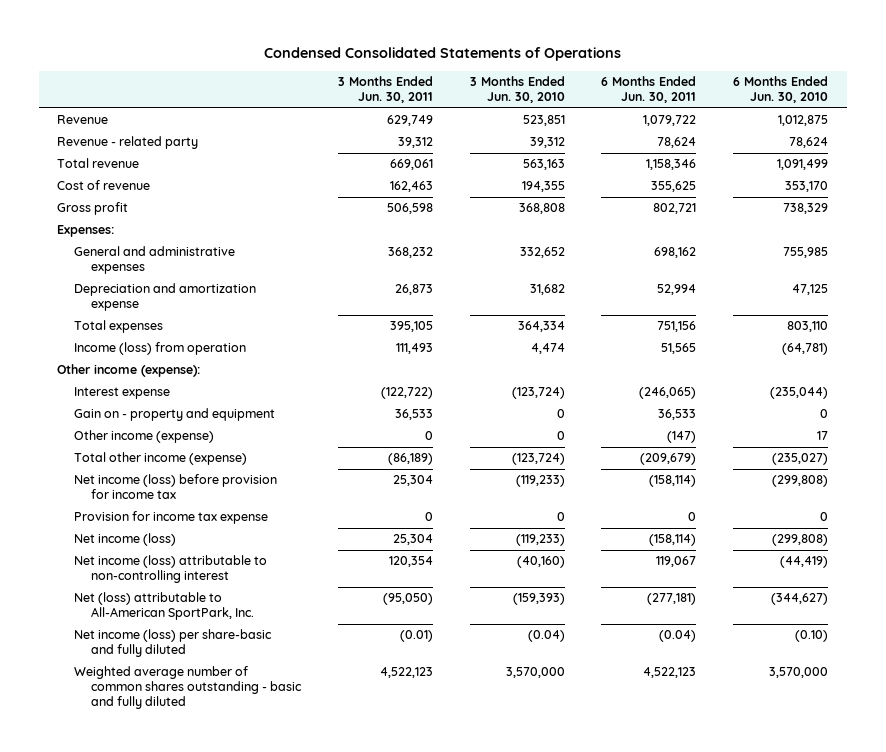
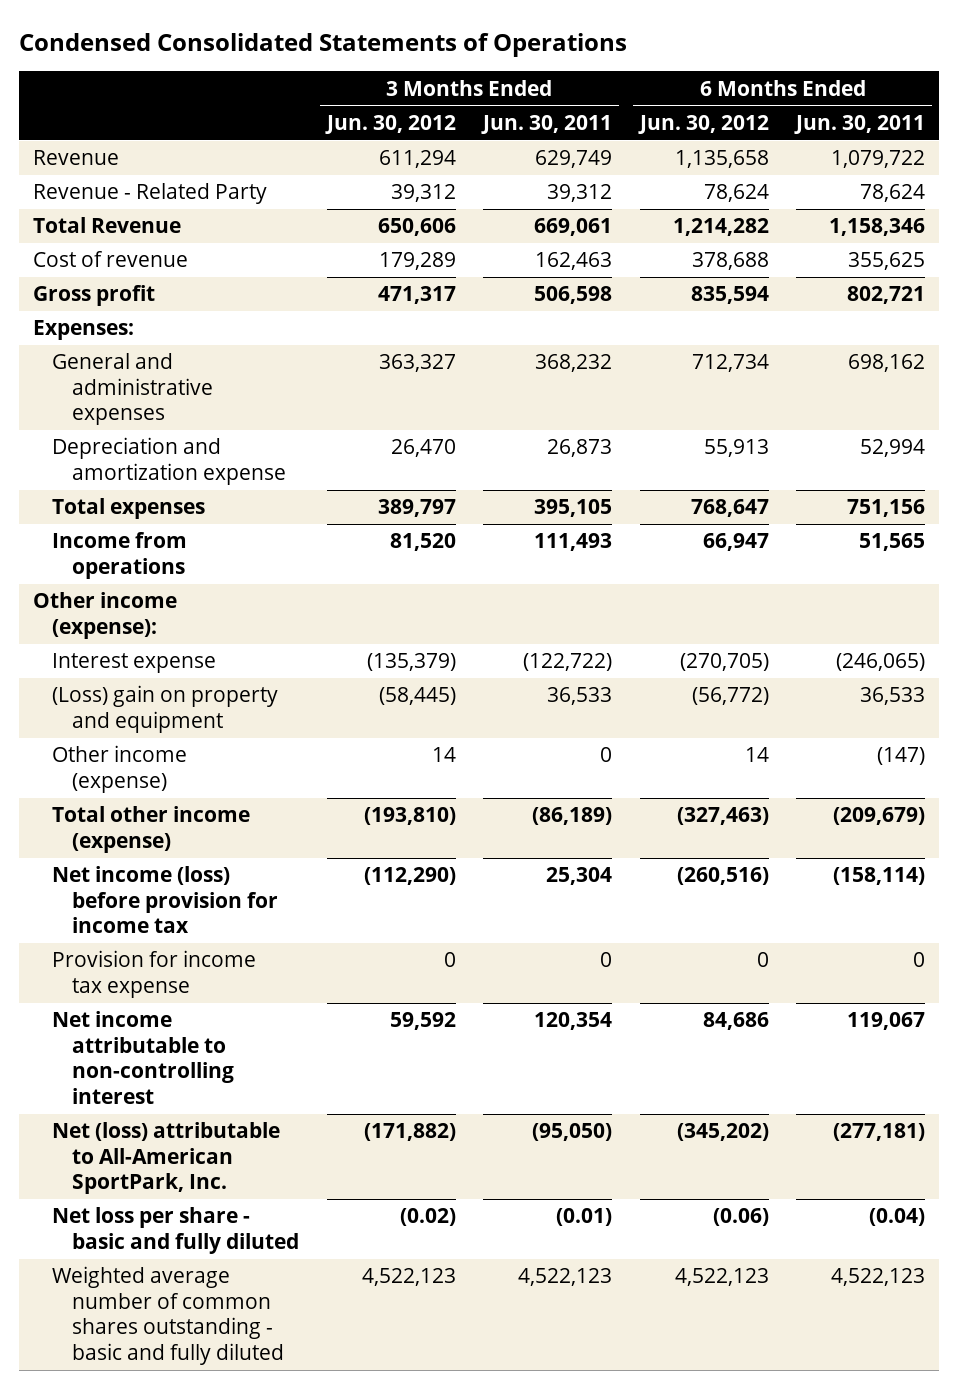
- | 3 Months Ended Jun. 30, 2011 | 3 Months Ended Jun. 30, 2010 | 6 Months Ended Jun. 30, 2011 | 6 Months Ended Jun. 30, 2010
+ | 3 Months Ended Jun. 30, 2012 | 3 Months Ended Jun. 30, 2011 | 6 Months Ended Jun. 30, 2012 | 6 Months Ended Jun. 30, 2011
- Revenue - related party | 39,312 | 39,312 | 78,624 | 78,624
- Total revenue | 669,061 | 563,163 | 1,158,346 | 1,091,499
+ Revenue - Related Party | 39,312 | 39,312 | 78,624 | 78,624
+ Total Revenue | 650,606 | 669,061 | 1,214,282 | 1,158,346
- Income (loss) from operation | 111,493 | 4,474 | 51,565 | (64,781)
+ Income from operations | 81,520 | 111,493 | 66,947 | 51,565
- Gain on - property and equipment | 36,533 | 0 | 36,533 | 0
+ (Loss) gain on property and equipment | (58,445) | 36,533 | (56,772) | 36,533
- Net income (loss) | 25,304 | (119,233) | (158,114) | (299,808)
- Net income (loss) attributable to non-controlling interest | 120,354 | (40,160) | 119,067 | (44,419)
+ Net income attributable to non-controlling interest | 59,592 | 120,354 | 84,686 | 119,067
- Net income (loss) per share-basic and fully diluted | (0.01) | (0.04) | (0.04) | (0.10)
+ Net loss per share - basic and fully diluted | (0.02) | (0.01) | (0.06) | (0.04)

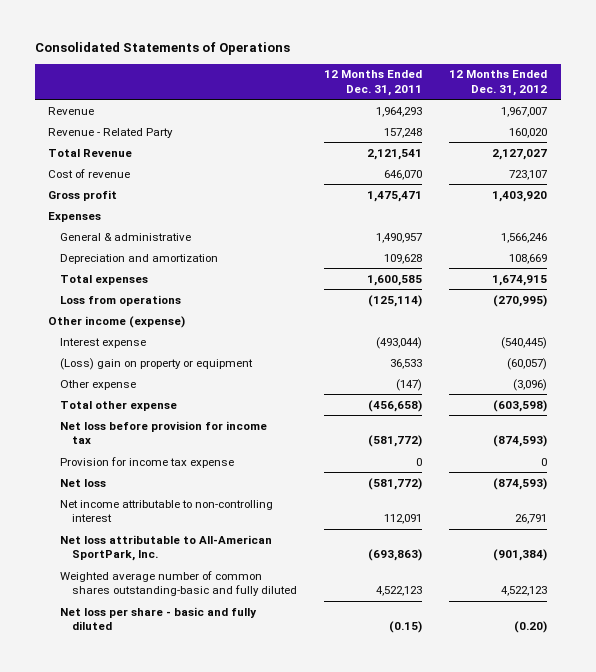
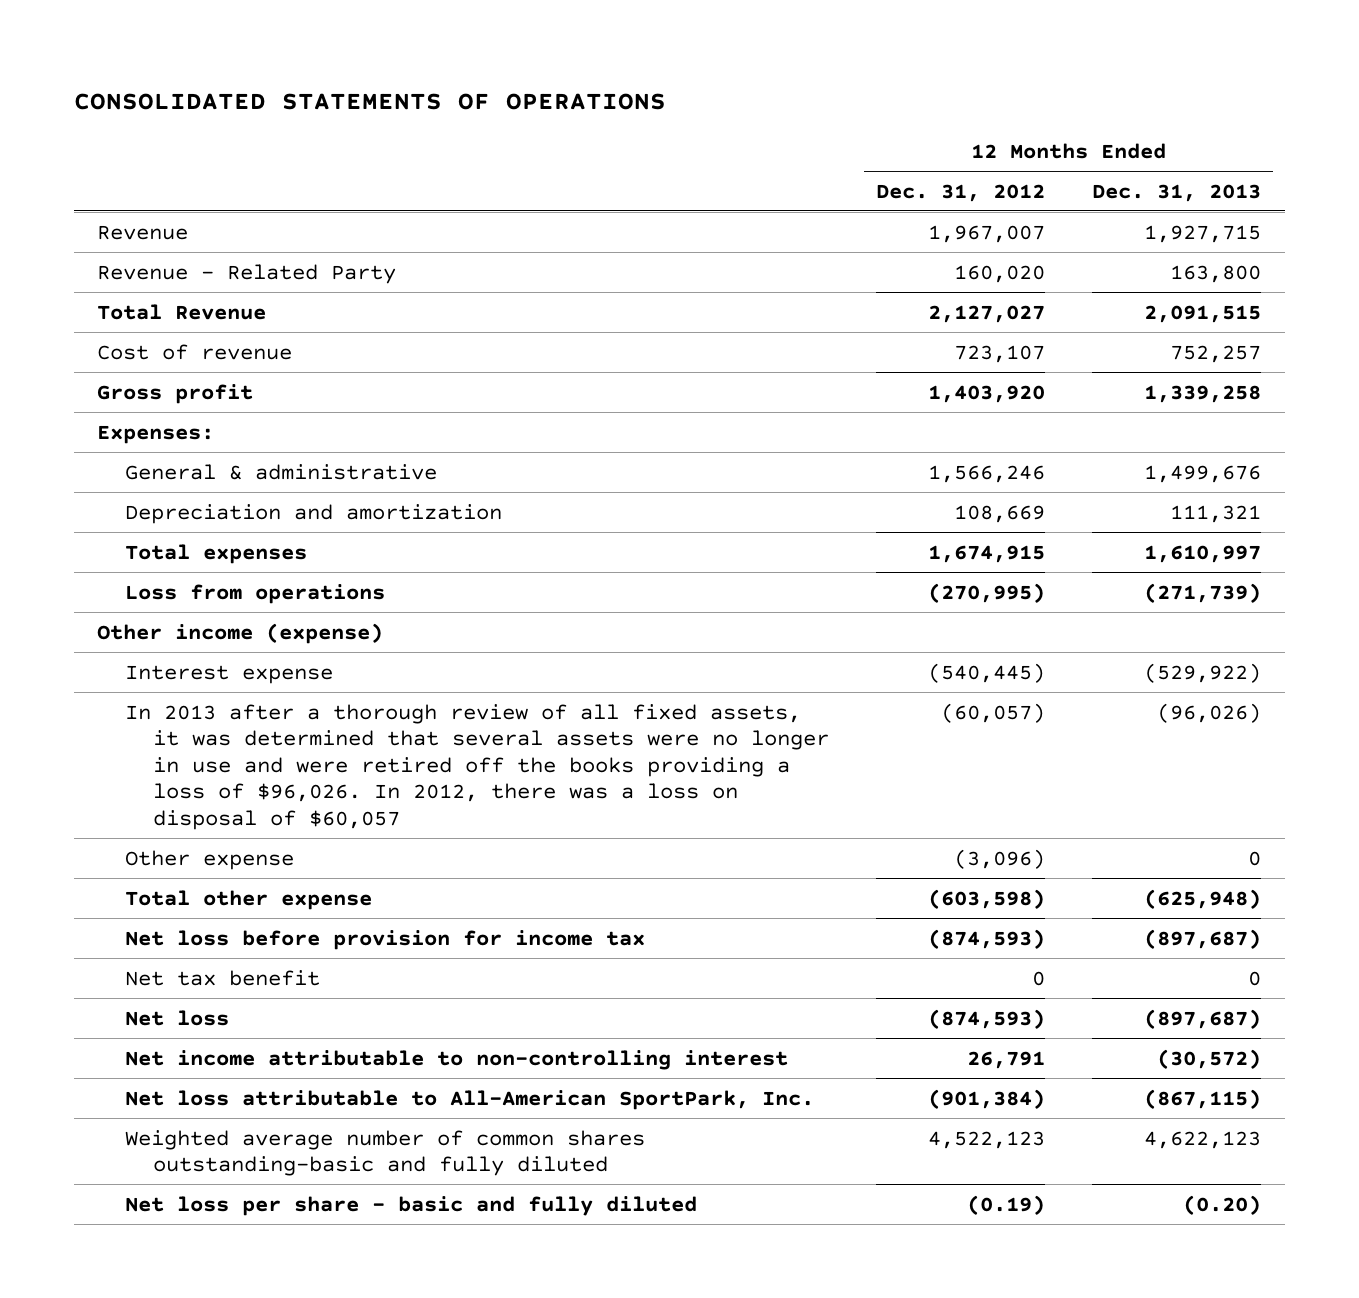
- Consolidated Statements of Operations
+ CONSOLIDATED STATEMENTS OF OPERATIONS
- | 12 Months Ended Dec. 31, 2011 | 12 Months Ended Dec. 31, 2012
+ | 12 Months Ended Dec. 31, 2012 | 12 Months Ended Dec. 31, 2013
- Expenses
+ Expenses:
- (Loss) gain on property or equipment | 36,533 | (60,057)
+ In 2013 after a thorough review of all fixed assets, it was determined that several assets were no longer in use and were retired off the books providing a loss of $96,026. In 2012, there was a loss on disposal of $60,057 | (60,057) | (96,026)
- Provision for income tax expense | 0 | 0
+ Net tax benefit | 0 | 0
- Net loss per share - basic and fully diluted | (0.15) | (0.20)
+ Net loss per share - basic and fully diluted | (0.19) | (0.20)

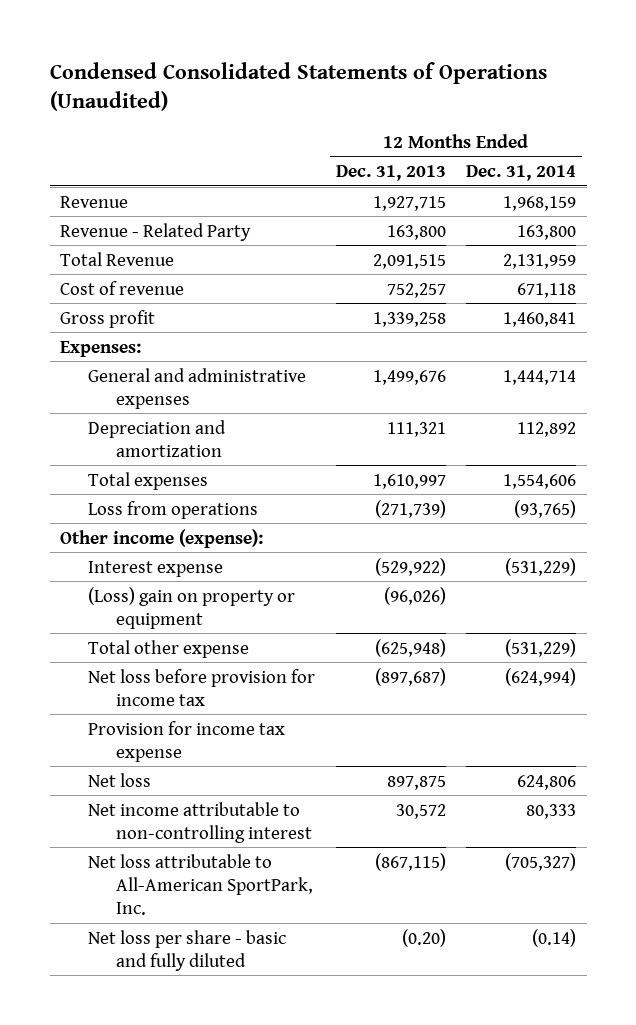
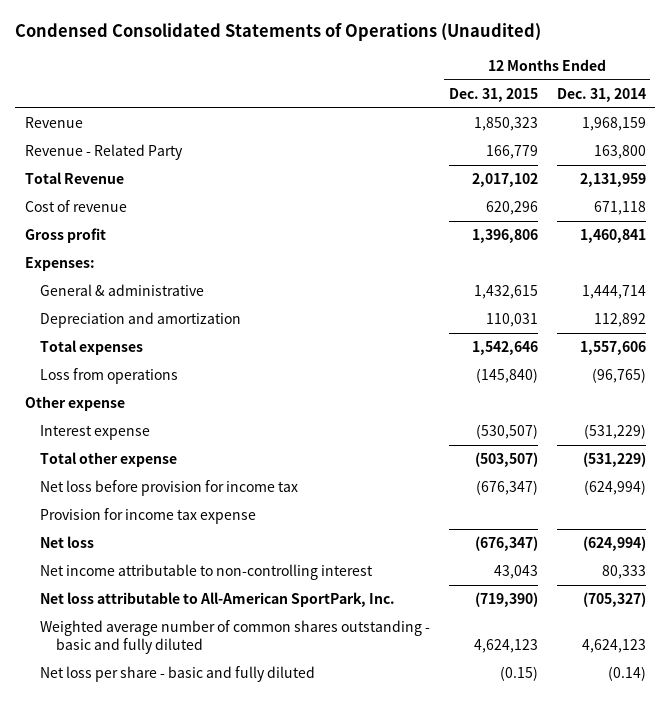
- | 12 Months Ended Dec. 31, 2013 | 12 Months Ended Dec. 31, 2014
+ | 12 Months Ended Dec. 31, 2015 | 12 Months Ended Dec. 31, 2014
- General and administrative expenses | 1,499,676 | 1,444,714
+ General & administrative | 1,432,615 | 1,444,714
- Total expenses | 1,610,997 | 1,554,606
- Loss from operations | (271,739) | (93,765)
- Other income (expense):
+ Total expenses | 1,542,646 | 1,557,606
+ Loss from operations | (145,840) | (96,765)
+ Other expense
- (Loss) gain on property or equipment | (96,026) |
- Net loss | 897,875 | 624,806
+ Net loss | (676,347) | (624,994)
+ Weighted average number of common shares outstanding - basic and fully diluted | 4,624,123 | 4,624,123

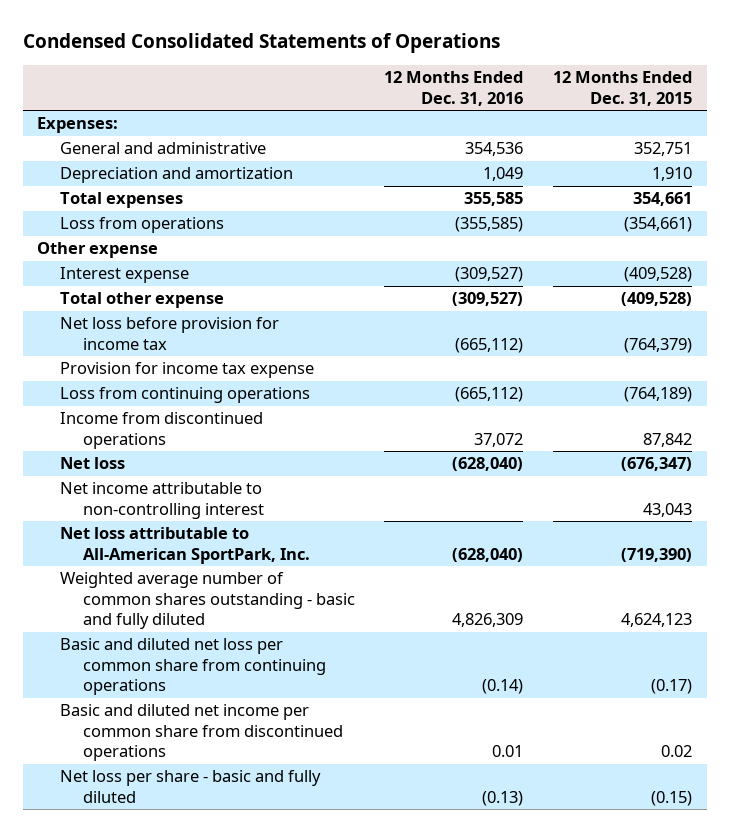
- Condensed Consolidated Statements of Operations (Unaudited)
+ Condensed Consolidated Statements of Operations
- | 12 Months Ended Dec. 31, 2015 | 12 Months Ended Dec. 31, 2014
+ | 12 Months Ended Dec. 31, 2016 | 12 Months Ended Dec. 31, 2015
- Revenue | 1,850,323 | 1,968,159
- Revenue - Related Party | 166,779 | 163,800
- Total Revenue | 2,017,102 | 2,131,959
- Cost of revenue | 620,296 | 671,118
- Gross profit | 1,396,806 | 1,460,841
- General & administrative | 1,432,615 | 1,444,714
- Depreciation and amortization | 110,031 | 112,892
- Total expenses | 1,542,646 | 1,557,606
- Loss from operations | (145,840) | (96,765)
+ General and administrative | 354,536 | 352,751
+ Depreciation and amortization | 1,049 | 1,910
+ Total expenses | 355,585 | 354,661
+ Loss from operations | (355,585) | (354,661)
- Interest expense | (530,507) | (531,229)
- Total other expense | (503,507) | (531,229)
- Net loss before provision for income tax | (676,347) | (624,994)
+ Interest expense | (309,527) | (409,528)
+ Total other expense | (309,527) | (409,528)
+ Net loss before provision for income tax | (665,112) | (764,379)
+ Loss from continuing operations | (665,112) | (764,189)
+ Income from discontinued operations | 37,072 | 87,842
+ Basic and diluted net loss per common share from continuing operations | (0.14) | (0.17)
+ Basic and diluted net income per common share from discontinued operations | 0.01 | 0.02

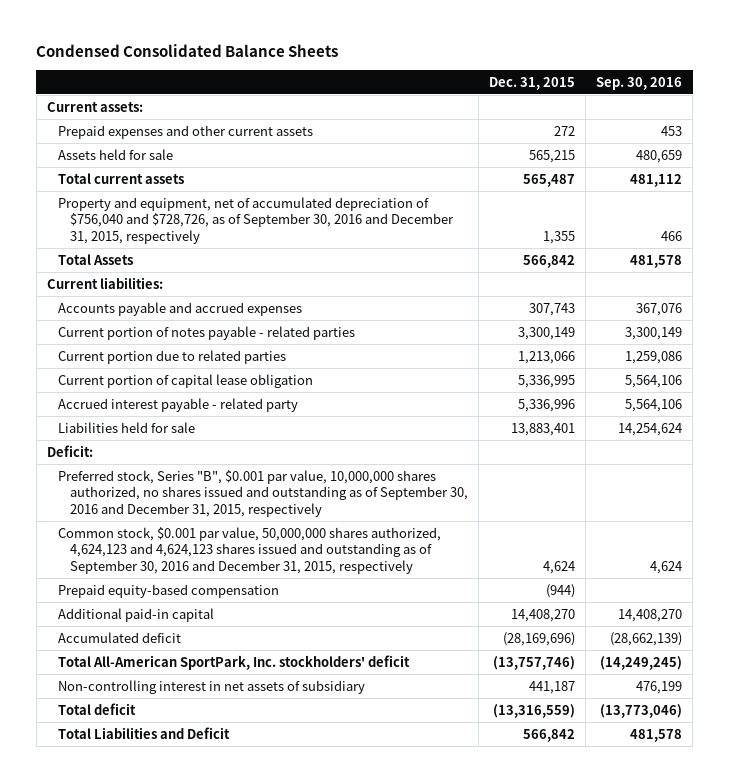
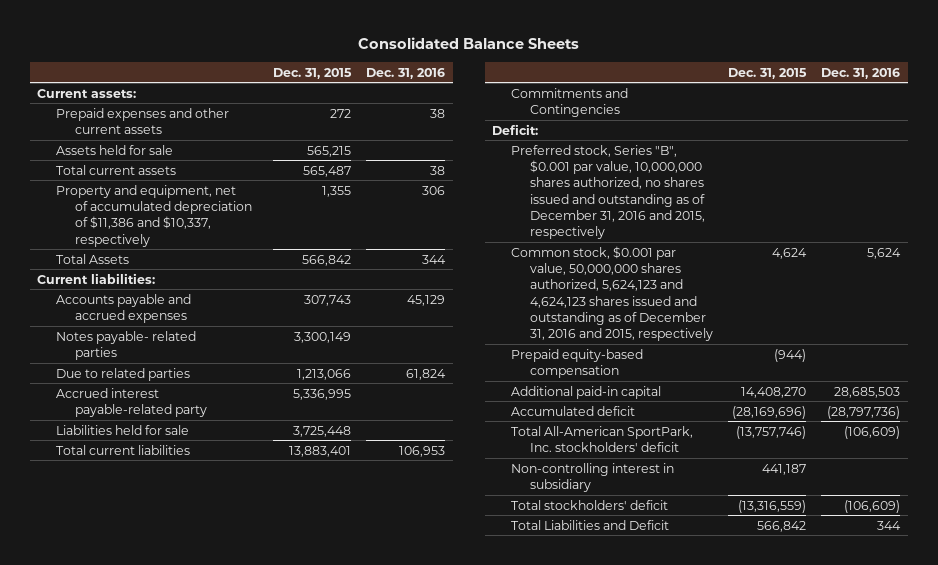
- Condensed Consolidated Balance Sheets
+ Consolidated Balance Sheets
- | Dec. 31, 2015 | Sep. 30, 2016
+ | Dec. 31, 2015 | Dec. 31, 2016
- Property and equipment, net of accumulated depreciation of $756,040 and $728,726, as of September 30, 2016 and December 31, 2015, respectively | 1,355 | 466
+ Property and equipment, net of accumulated depreciation of $11,386 and $10,337, respectively | 1,355 | 306
- Current portion of notes payable - related parties | 3,300,149 | 3,300,149
- Current portion due to related parties | 1,213,066 | 1,259,086
- Current portion of capital lease obligation | 5,336,995 | 5,564,106
- Accrued interest payable - related party | 5,336,996 | 5,564,106
- Liabilities held for sale | 13,883,401 | 14,254,624
+ Notes payable- related parties | 3,300,149 |
+ Due to related parties | 1,213,066 | 61,824
+ Accrued interest payable-related party | 5,336,995 |
+ Liabilities held for sale | 3,725,448 |
+ Total current liabilities | 13,883,401 | 106,953
+ Commitments and Contingencies
- Preferred stock, Series "B", $0.001 par value, 10,000,000 shares authorized, no shares issued and outstanding as of September 30, 2016 and December 31, 2015, respectively
- Common stock, $0.001 par value, 50,000,000 shares authorized, 4,624,123 and 4,624,123 shares issued and outstanding as of September 30, 2016 and December 31, 2015, respectively | 4,624 | 4,624
+ Preferred stock, Series "B", $0.001 par value, 10,000,000 shares authorized, no shares issued and outstanding as of December 31, 2016 and 2015, respectively
+ Common stock, $0.001 par value, 50,000,000 shares authorized, 5,624,123 and 4,624,123 shares issued and outstanding as of December 31, 2016 and 2015, respectively | 4,624 | 5,624
- Non-controlling interest in net assets of subsidiary | 441,187 | 476,199
- Total deficit | (13,316,559) | (13,773,046)
+ Non-controlling interest in subsidiary | 441,187 |
+ Total stockholders' deficit | (13,316,559) | (106,609)

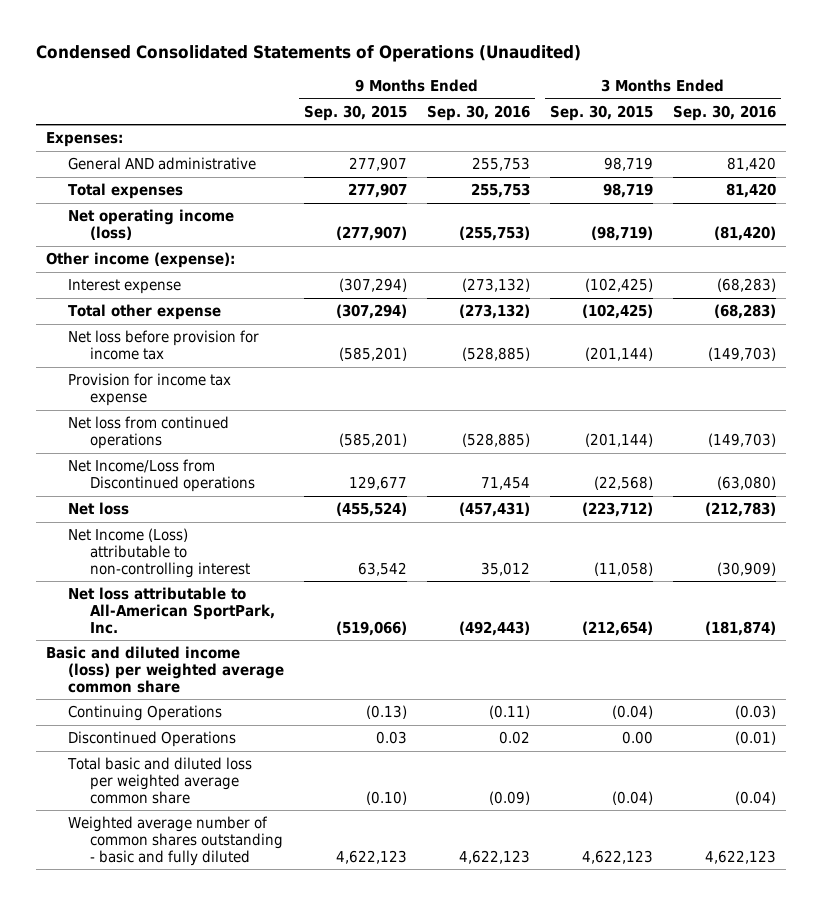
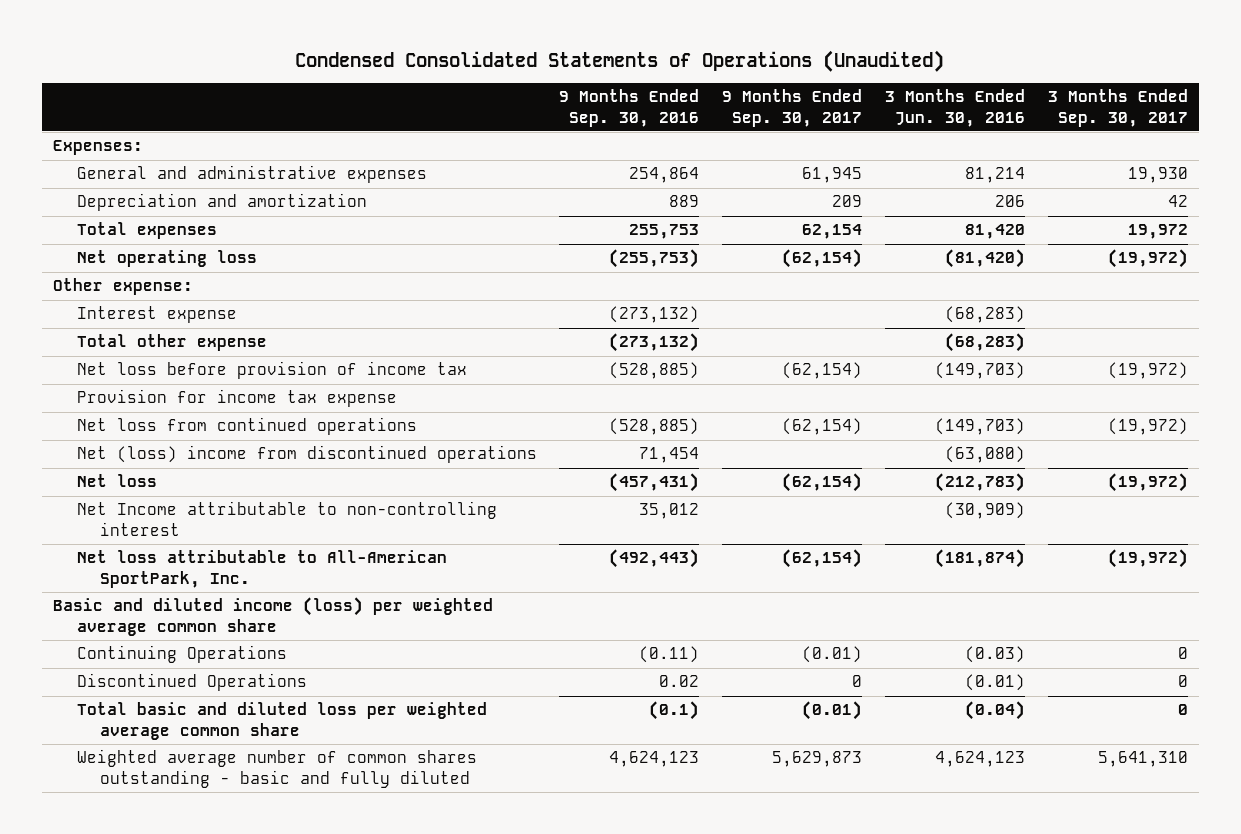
- | 9 Months Ended Sep. 30, 2015 | 9 Months Ended Sep. 30, 2016 | 3 Months Ended Sep. 30, 2015 | 3 Months Ended Sep. 30, 2016
+ | 9 Months Ended Sep. 30, 2016 | 9 Months Ended Sep. 30, 2017 | 3 Months Ended Jun. 30, 2016 | 3 Months Ended Sep. 30, 2017
- General AND administrative | 277,907 | 255,753 | 98,719 | 81,420
+ General and administrative expenses | 254,864 | 61,945 | 81,214 | 19,930
+ Depreciation and amortization | 889 | 209 | 206 | 42
- Net operating income (loss) | (277,907) | (255,753) | (98,719) | (81,420)
- Other income (expense):
+ Net operating loss | (255,753) | (62,154) | (81,420) | (19,972)
+ Other expense:
- Net loss before provision for income tax | (585,201) | (528,885) | (201,144) | (149,703)
+ Net loss before provision of income tax | (528,885) | (62,154) | (149,703) | (19,972)
- Net Income/Loss from Discontinued operations | 129,677 | 71,454 | (22,568) | (63,080)
+ Net (loss) income from discontinued operations | 71,454 | | (63,080) |
- Net Income (Loss) attributable to non-controlling interest | 63,542 | 35,012 | (11,058) | (30,909)
+ Net Income attributable to non-controlling interest | 35,012 | | (30,909) |
- Total basic and diluted loss per weighted average common share | (0.10) | (0.09) | (0.04) | (0.04)
- Weighted average number of common shares outstanding - basic and fully diluted | 4,622,123 | 4,622,123 | 4,622,123 | 4,622,123
+ Total basic and diluted loss per weighted average common share | (0.1) | (0.01) | (0.04) | 0
+ Weighted average number of common shares outstanding - basic and fully diluted | 4,624,123 | 5,629,873 | 4,624,123 | 5,641,310

